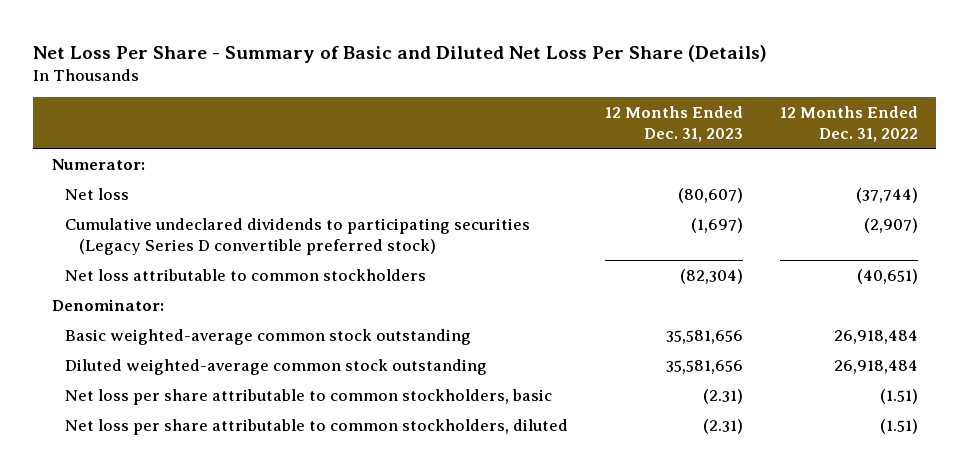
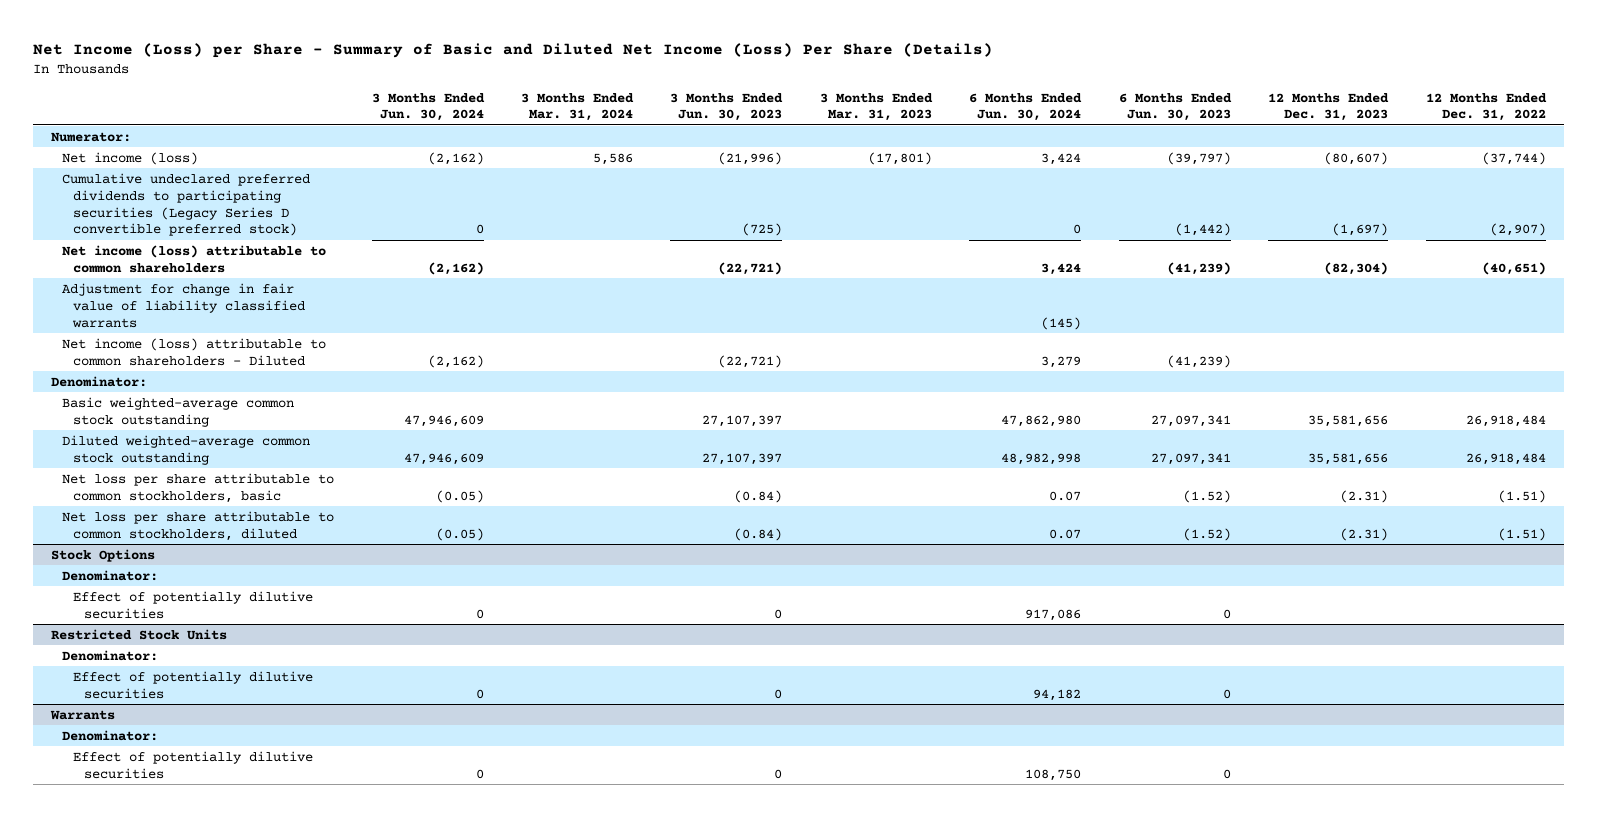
- Net Loss Per Share - Summary of Basic and Diluted Net Loss Per Share (Details)
+ Net Income (Loss) per Share - Summary of Basic and Diluted Net Income (Loss) Per Share (Details)
- | 12 Months Ended Dec. 31, 2023 | 12 Months Ended Dec. 31, 2022
+ | 3 Months Ended Jun. 30, 2024 | 3 Months Ended Mar. 31, 2024 | 3 Months Ended Jun. 30, 2023 | 3 Months Ended Mar. 31, 2023 | 6 Months Ended Jun. 30, 2024 | 6 Months Ended Jun. 30, 2023 | 12 Months Ended Dec. 31, 2023 | 12 Months Ended Dec. 31, 2022
- Net loss | (80,607) | (37,744)
- Cumulative undeclared dividends to participating securities (Legacy Series D convertible preferred stock) | (1,697) | (2,907)
- Net loss attributable to common stockholders | (82,304) | (40,651)
+ Net income (loss) | (2,162) | 5,586 | (21,996) | (17,801) | 3,424 | (39,797) | (80,607) | (37,744)
+ Cumulative undeclared preferred dividends to participating securities (Legacy Series D convertible preferred stock) | 0 | | (725) | | 0 | (1,442) | (1,697) | (2,907)
+ Net income (loss) attributable to common shareholders | (2,162) | | (22,721) | | 3,424 | (41,239) | (82,304) | (40,651)
+ Adjustment for change in fair value of liability classified warrants | | | | | (145) | | |
+ Net income (loss) attributable to common shareholders - Diluted | (2,162) | | (22,721) | | 3,279 | (41,239) | |
+ Stock Options
+ Denominator:
+ Effect of potentially dilutive securities | 0 | | 0 | | 917,086 | 0 | |
+ Restricted Stock Units
+ Denominator:
+ Effect of potentially dilutive securities | 0 | | 0 | | 94,182 | 0 | |
+ Warrants
+ Denominator:
+ Effect of potentially dilutive securities | 0 | | 0 | | 108,750 | 0 | |

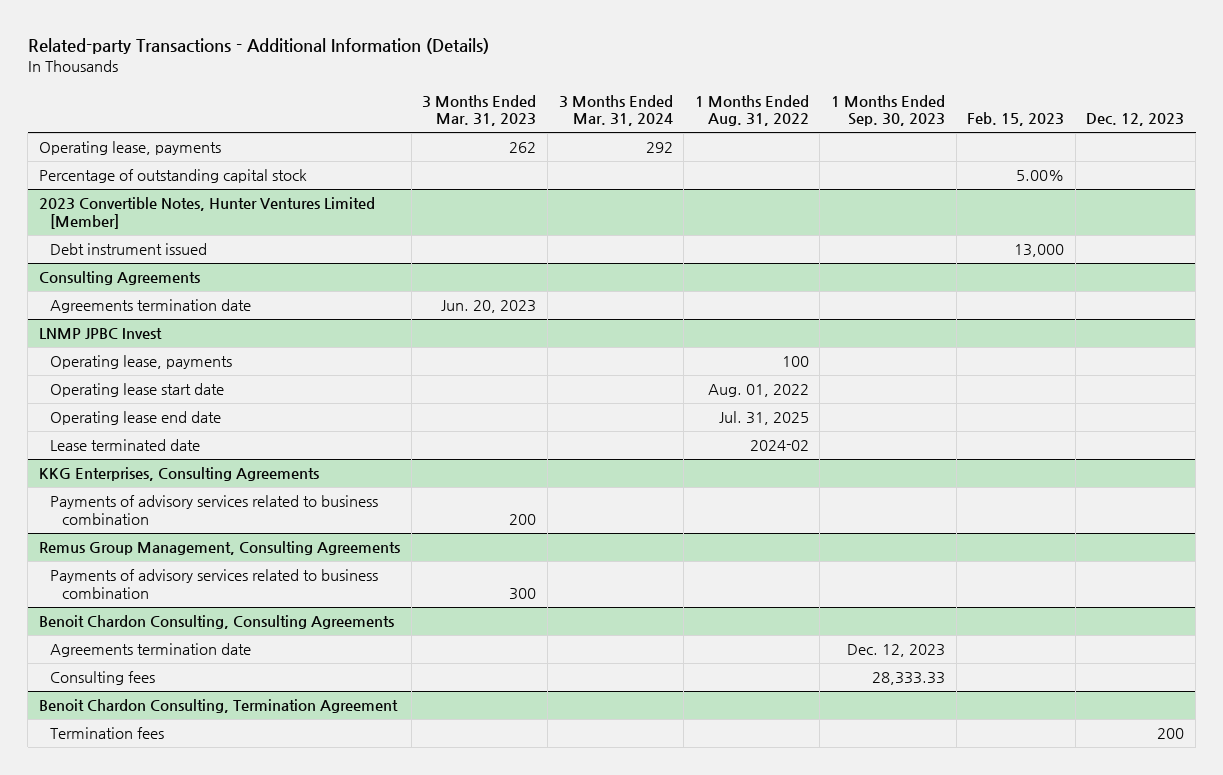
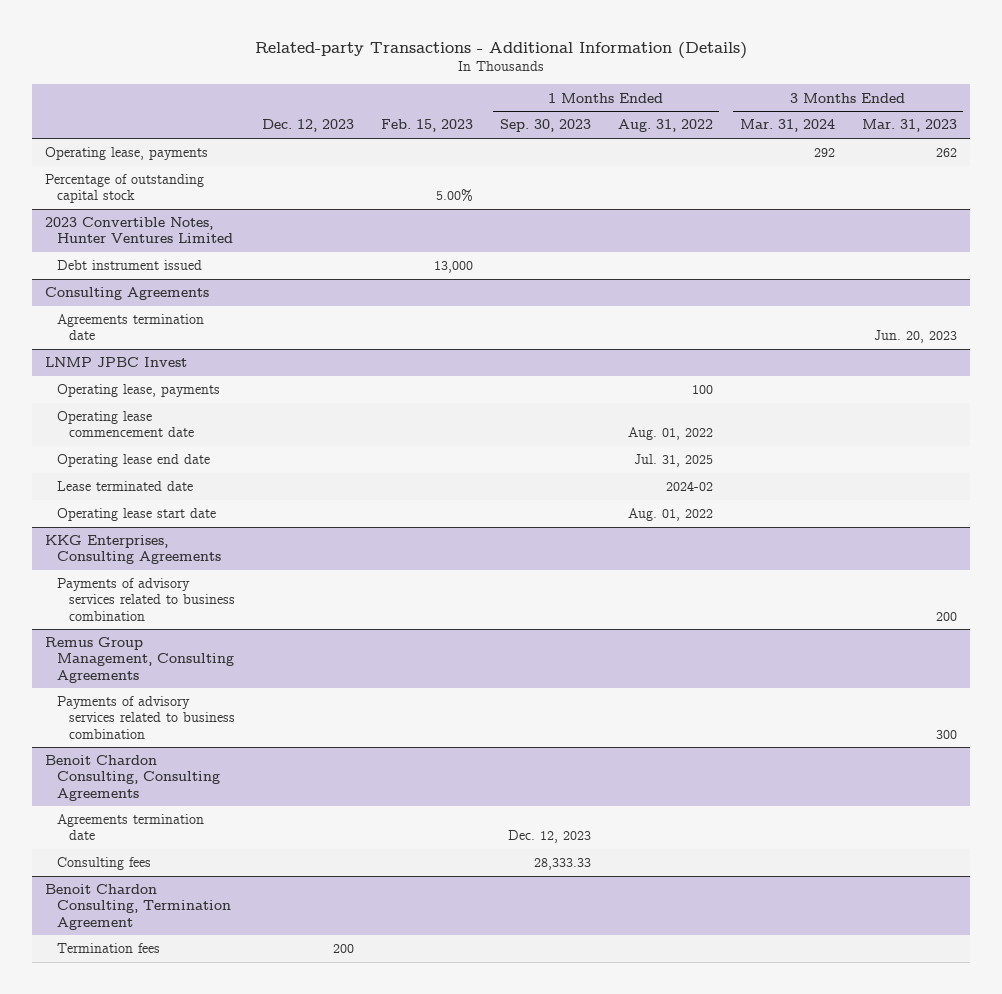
- | 3 Months Ended Mar. 31, 2023 | 3 Months Ended Mar. 31, 2024 | 1 Months Ended Aug. 31, 2022 | 1 Months Ended Sep. 30, 2023 | Feb. 15, 2023 | Dec. 12, 2023
+ | Dec. 12, 2023 | Feb. 15, 2023 | 1 Months Ended Sep. 30, 2023 | 1 Months Ended Aug. 31, 2022 | 3 Months Ended Mar. 31, 2024 | 3 Months Ended Mar. 31, 2023
- 2023 Convertible Notes, Hunter Ventures Limited [Member]
+ 2023 Convertible Notes, Hunter Ventures Limited
@ LNMP JPBC Invest
+ Operating lease commencement date | | | | Aug. 01, 2022 | |
moved down: Operating lease start date | | | | Aug. 01, 2022 | |

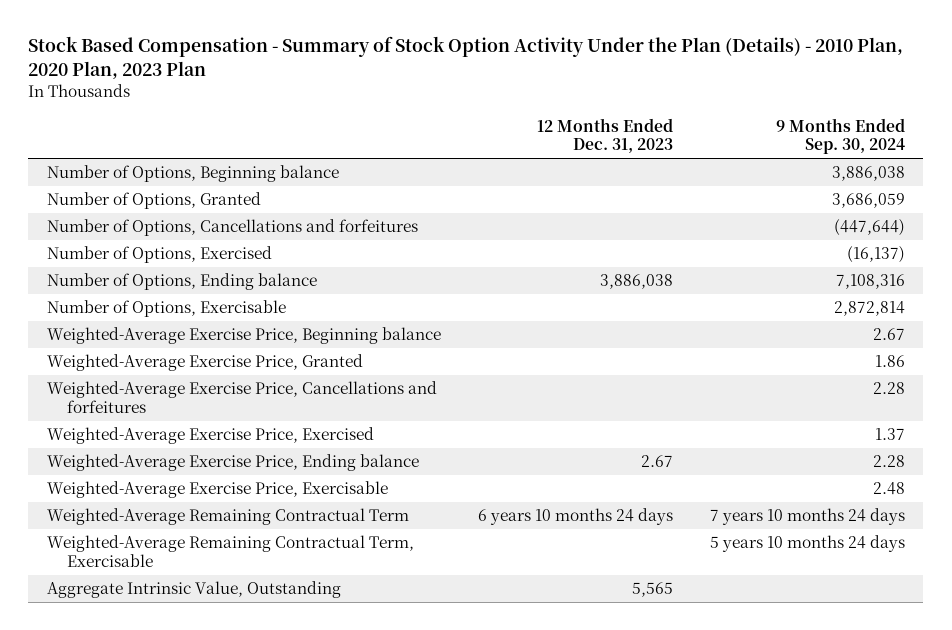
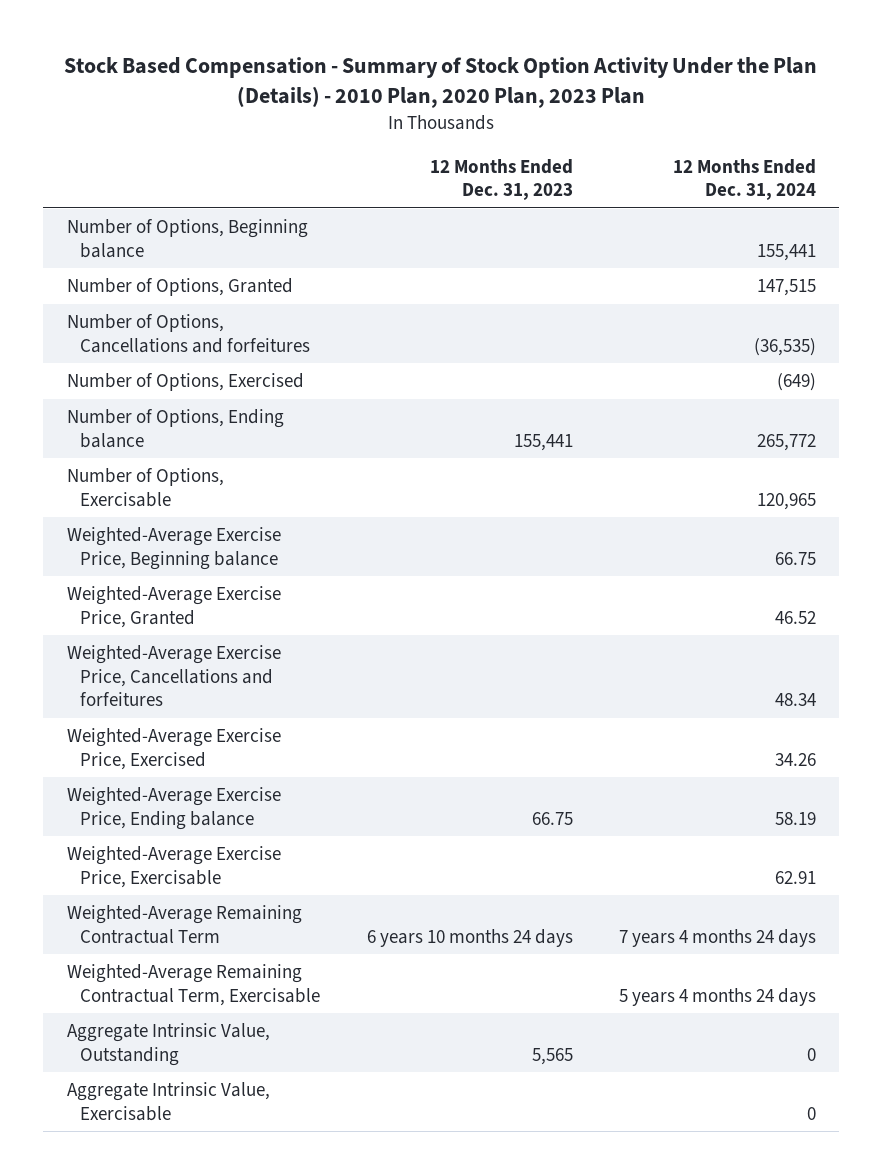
- | 12 Months Ended Dec. 31, 2023 | 9 Months Ended Sep. 30, 2024
+ | 12 Months Ended Dec. 31, 2023 | 12 Months Ended Dec. 31, 2024
- Number of Options, Ending balance | 3,886,038 | 7,108,316
+ Number of Options, Ending balance | 155,441 | 265,772
- Weighted-Average Exercise Price, Ending balance | 2.67 | 2.28
+ Weighted-Average Exercise Price, Ending balance | 66.75 | 58.19
+ Aggregate Intrinsic Value, Exercisable | | 0

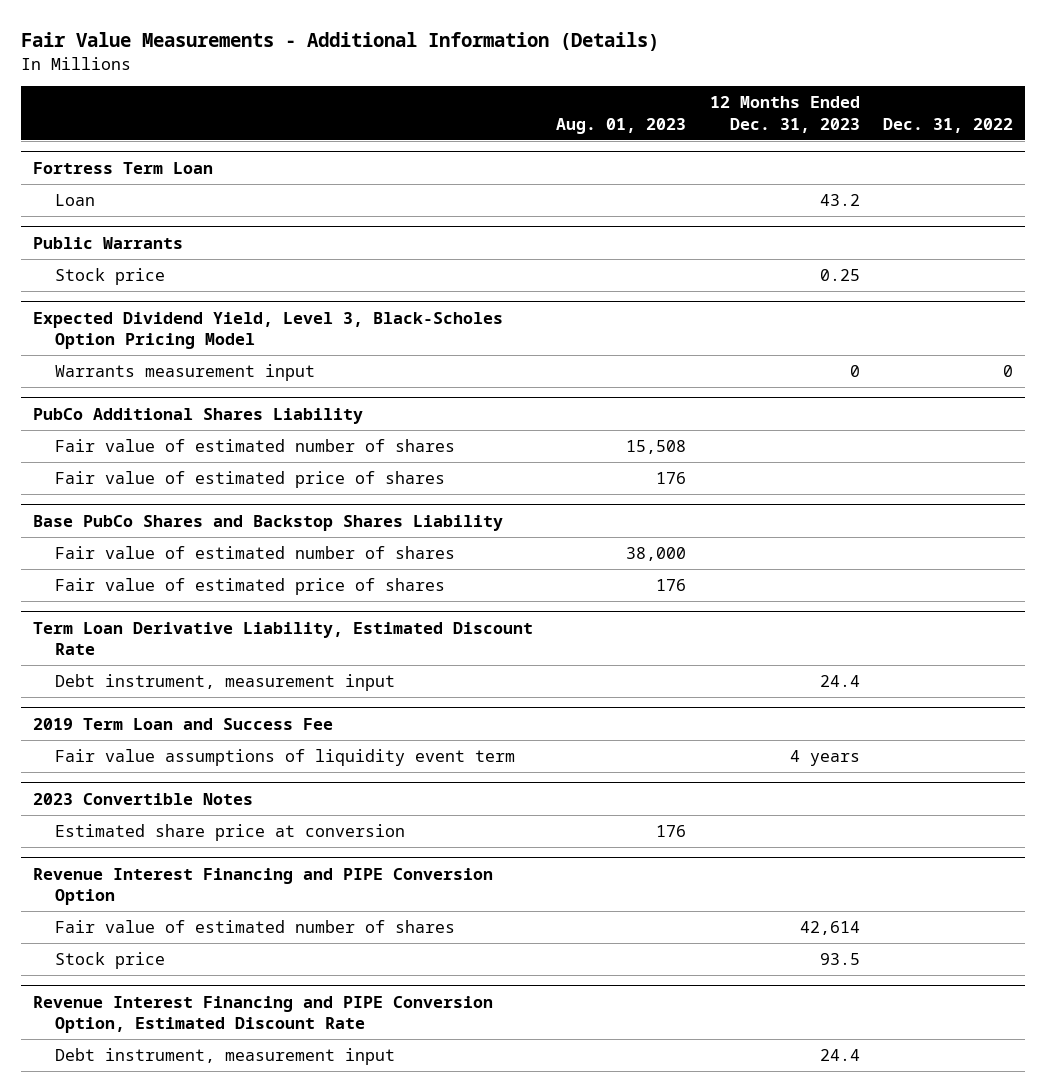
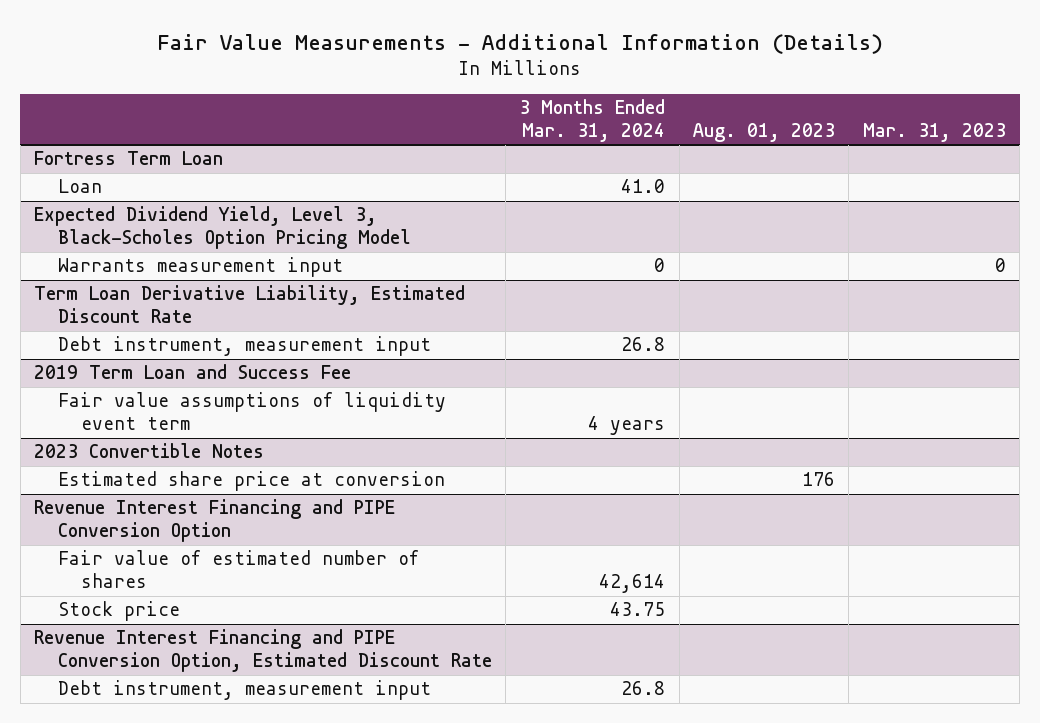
- | Aug. 01, 2023 | 12 Months Ended Dec. 31, 2023 | Dec. 31, 2022
+ | 3 Months Ended Mar. 31, 2024 | Aug. 01, 2023 | Mar. 31, 2023
- Public Warrants
- Stock price | | 0.25 |
- PubCo Additional Shares Liability
- Fair value of estimated number of shares | 15,508 | |
- Fair value of estimated price of shares | 176 | |
- Base PubCo Shares and Backstop Shares Liability
- Fair value of estimated number of shares | 38,000 | |
- Fair value of estimated price of shares | 176 | |

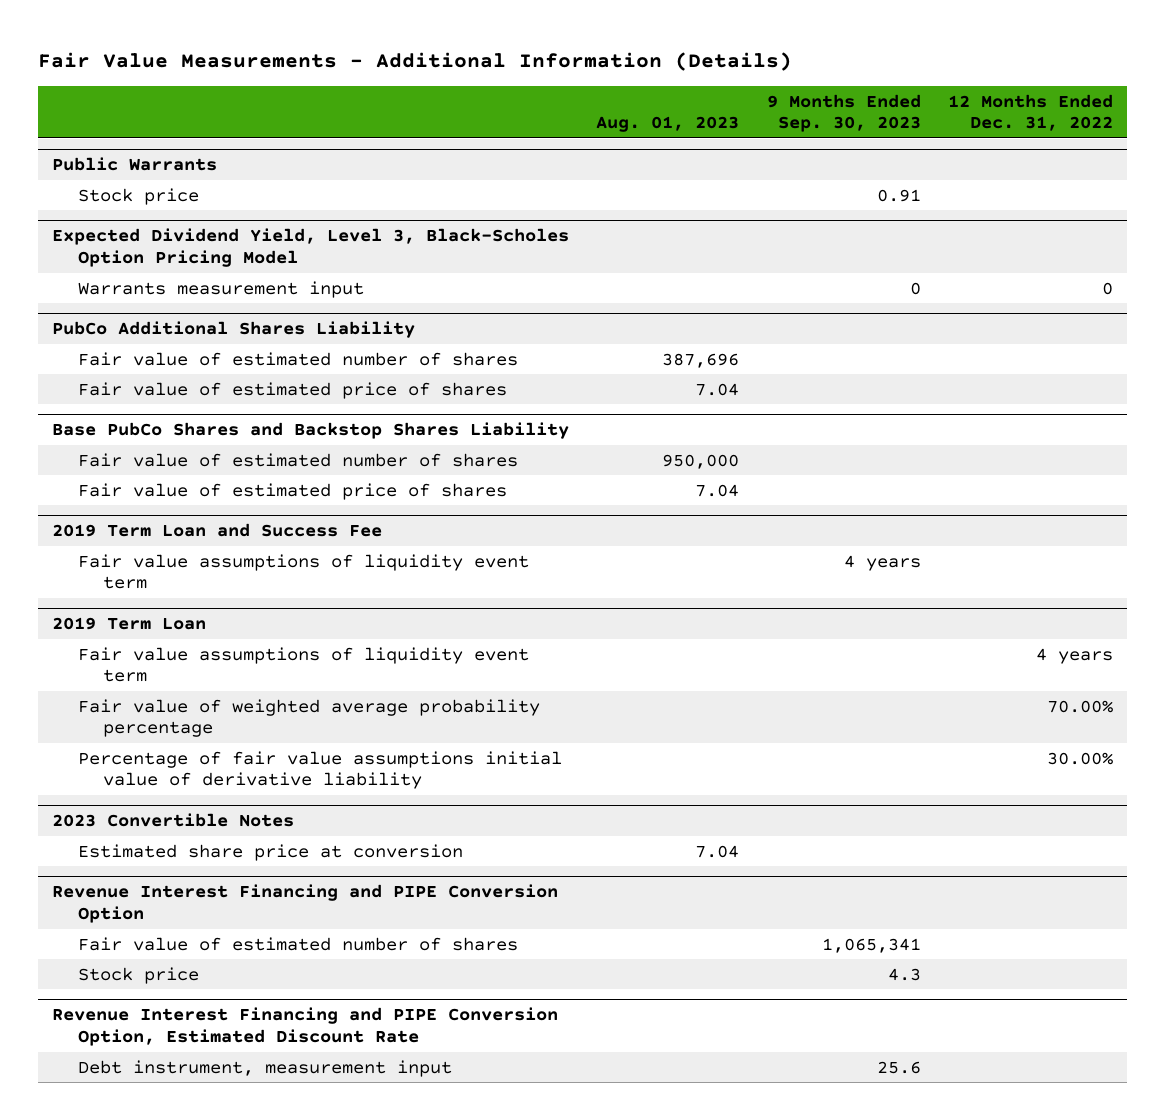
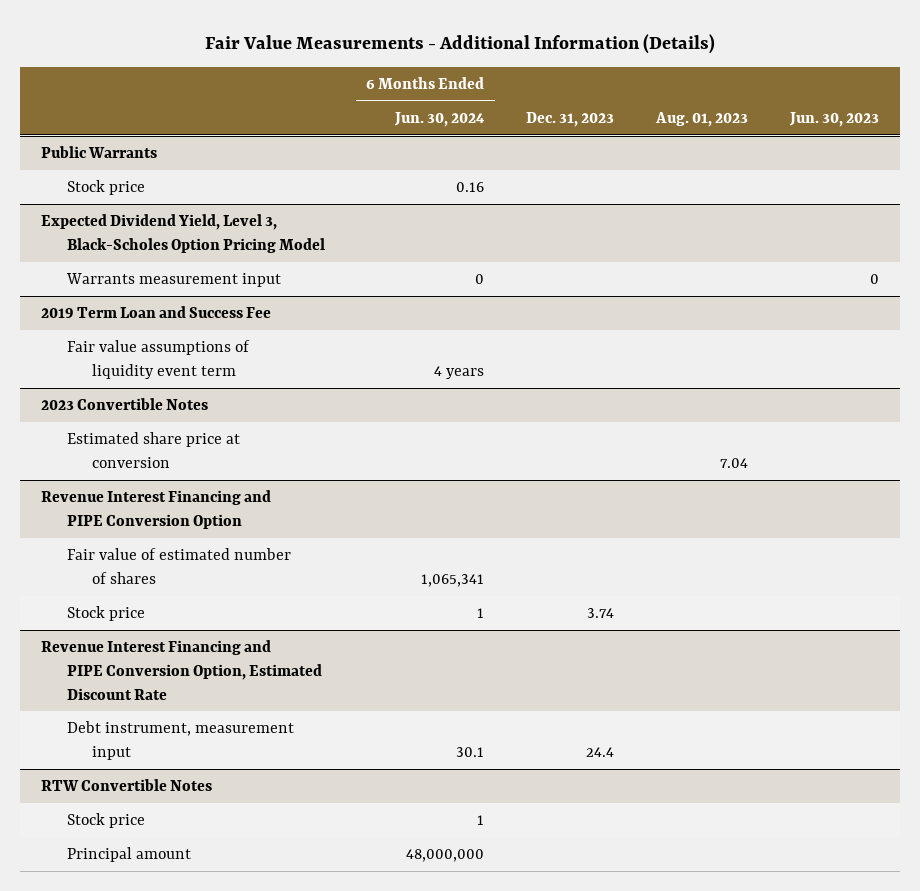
- | Aug. 01, 2023 | 9 Months Ended Sep. 30, 2023 | 12 Months Ended Dec. 31, 2022
+ | 6 Months Ended Jun. 30, 2024 | Dec. 31, 2023 | Aug. 01, 2023 | Jun. 30, 2023
- PubCo Additional Shares Liability
- Fair value of estimated number of shares | 387,696 | |
- Fair value of estimated price of shares | 7.04 | |
- Base PubCo Shares and Backstop Shares Liability
- Fair value of estimated number of shares | 950,000 | |
- Fair value of estimated price of shares | 7.04 | |
- 2019 Term Loan
- Fair value assumptions of liquidity event term | | | 4 years
- Fair value of weighted average probability percentage | | | 70.00%
- Percentage of fair value assumptions initial value of derivative liability | | | 30.00%
+ RTW Convertible Notes
+ Stock price | 1 | | |
+ Principal amount | 48,000,000 | | |

